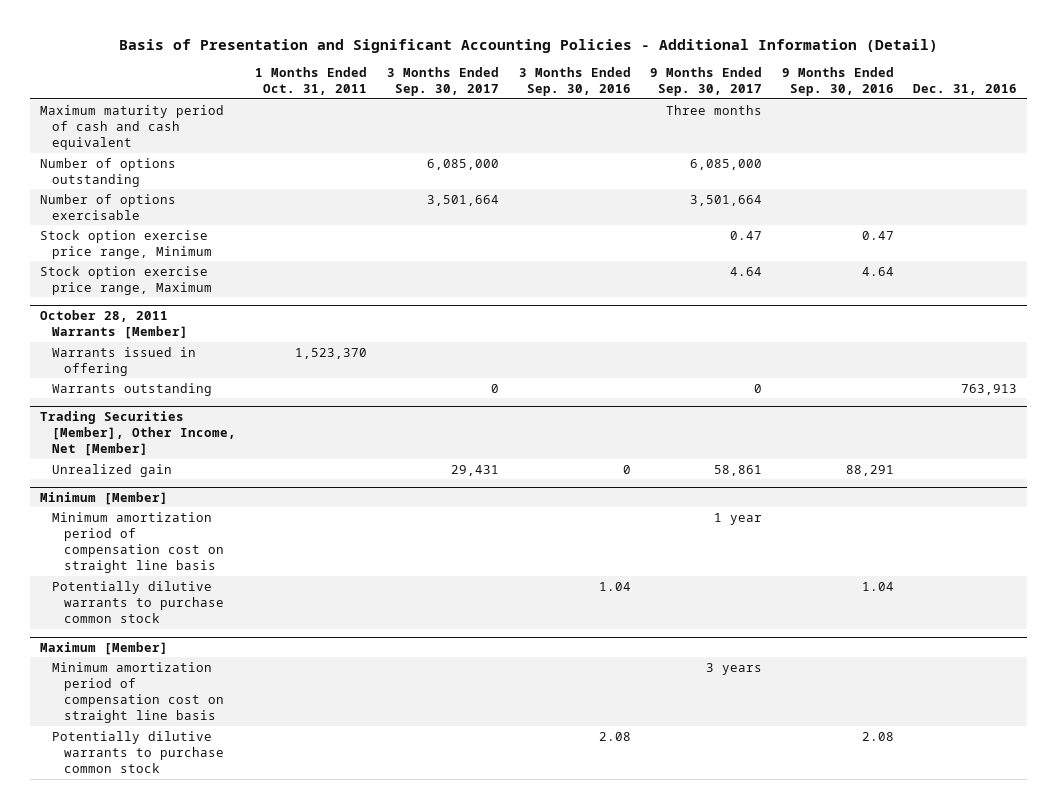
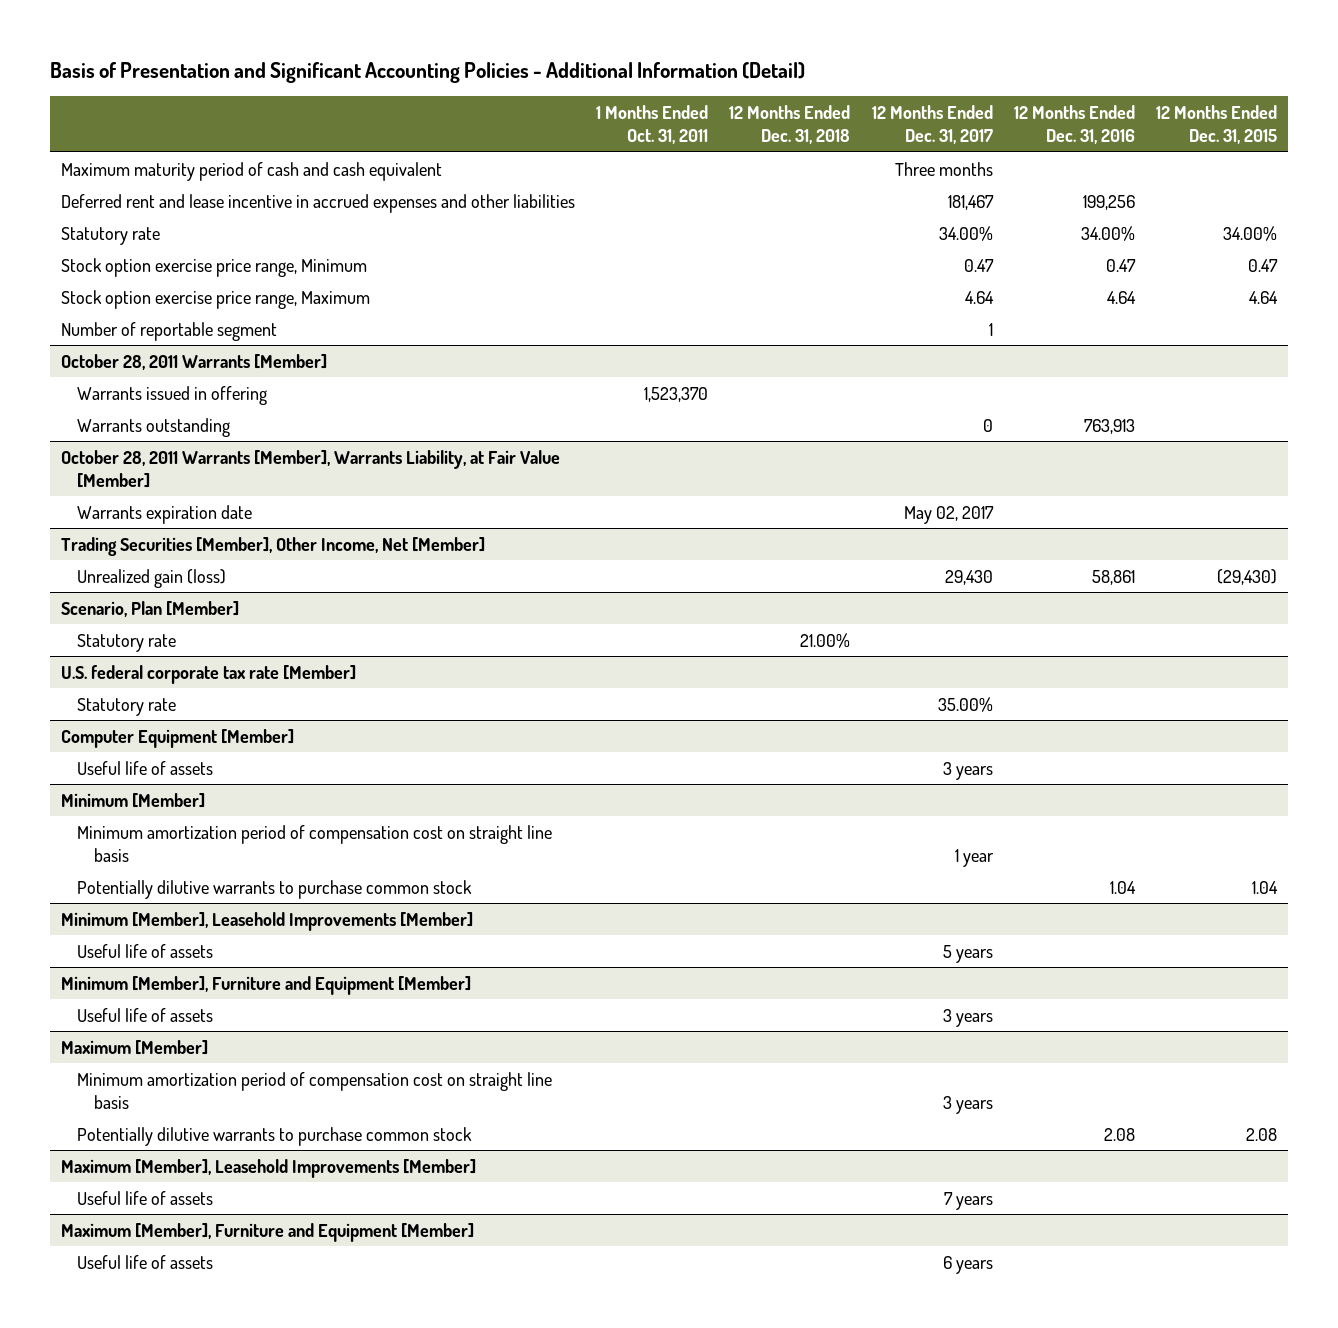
- | 1 Months Ended Oct. 31, 2011 | 3 Months Ended Sep. 30, 2017 | 3 Months Ended Sep. 30, 2016 | 9 Months Ended Sep. 30, 2017 | 9 Months Ended Sep. 30, 2016 | Dec. 31, 2016
+ | 1 Months Ended Oct. 31, 2011 | 12 Months Ended Dec. 31, 2018 | 12 Months Ended Dec. 31, 2017 | 12 Months Ended Dec. 31, 2016 | 12 Months Ended Dec. 31, 2015
- Number of options outstanding | | 6,085,000 | | 6,085,000 | |
- Number of options exercisable | | 3,501,664 | | 3,501,664 | |
+ Deferred rent and lease incentive in accrued expenses and other liabilities | | | 181,467 | 199,256 |
+ Statutory rate | | | 34.00% | 34.00% | 34.00%
+ Number of reportable segment | | | 1 | |
+ October 28, 2011 Warrants [Member], Warrants Liability, at Fair Value [Member]
+ Warrants expiration date | | | May 02, 2017 | |
@ Trading Securities [Member], Other Income, Net [Member]
- Unrealized gain | | 29,431 | 0 | 58,861 | 88,291 |
+ Unrealized gain (loss) | | | 29,430 | 58,861 | (29,430)
+ Scenario, Plan [Member]
+ Statutory rate | | 21.00% | | |
+ U.S. federal corporate tax rate [Member]
+ Statutory rate | | | 35.00% | |
+ Computer Equipment [Member]
+ Useful life of assets | | | 3 years | |
+ Minimum [Member], Leasehold Improvements [Member]
+ Useful life of assets | | | 5 years | |
+ Minimum [Member], Furniture and Equipment [Member]
+ Useful life of assets | | | 3 years | |
+ Maximum [Member], Leasehold Improvements [Member]
+ Useful life of assets | | | 7 years | |
+ Maximum [Member], Furniture and Equipment [Member]
+ Useful life of assets | | | 6 years | |

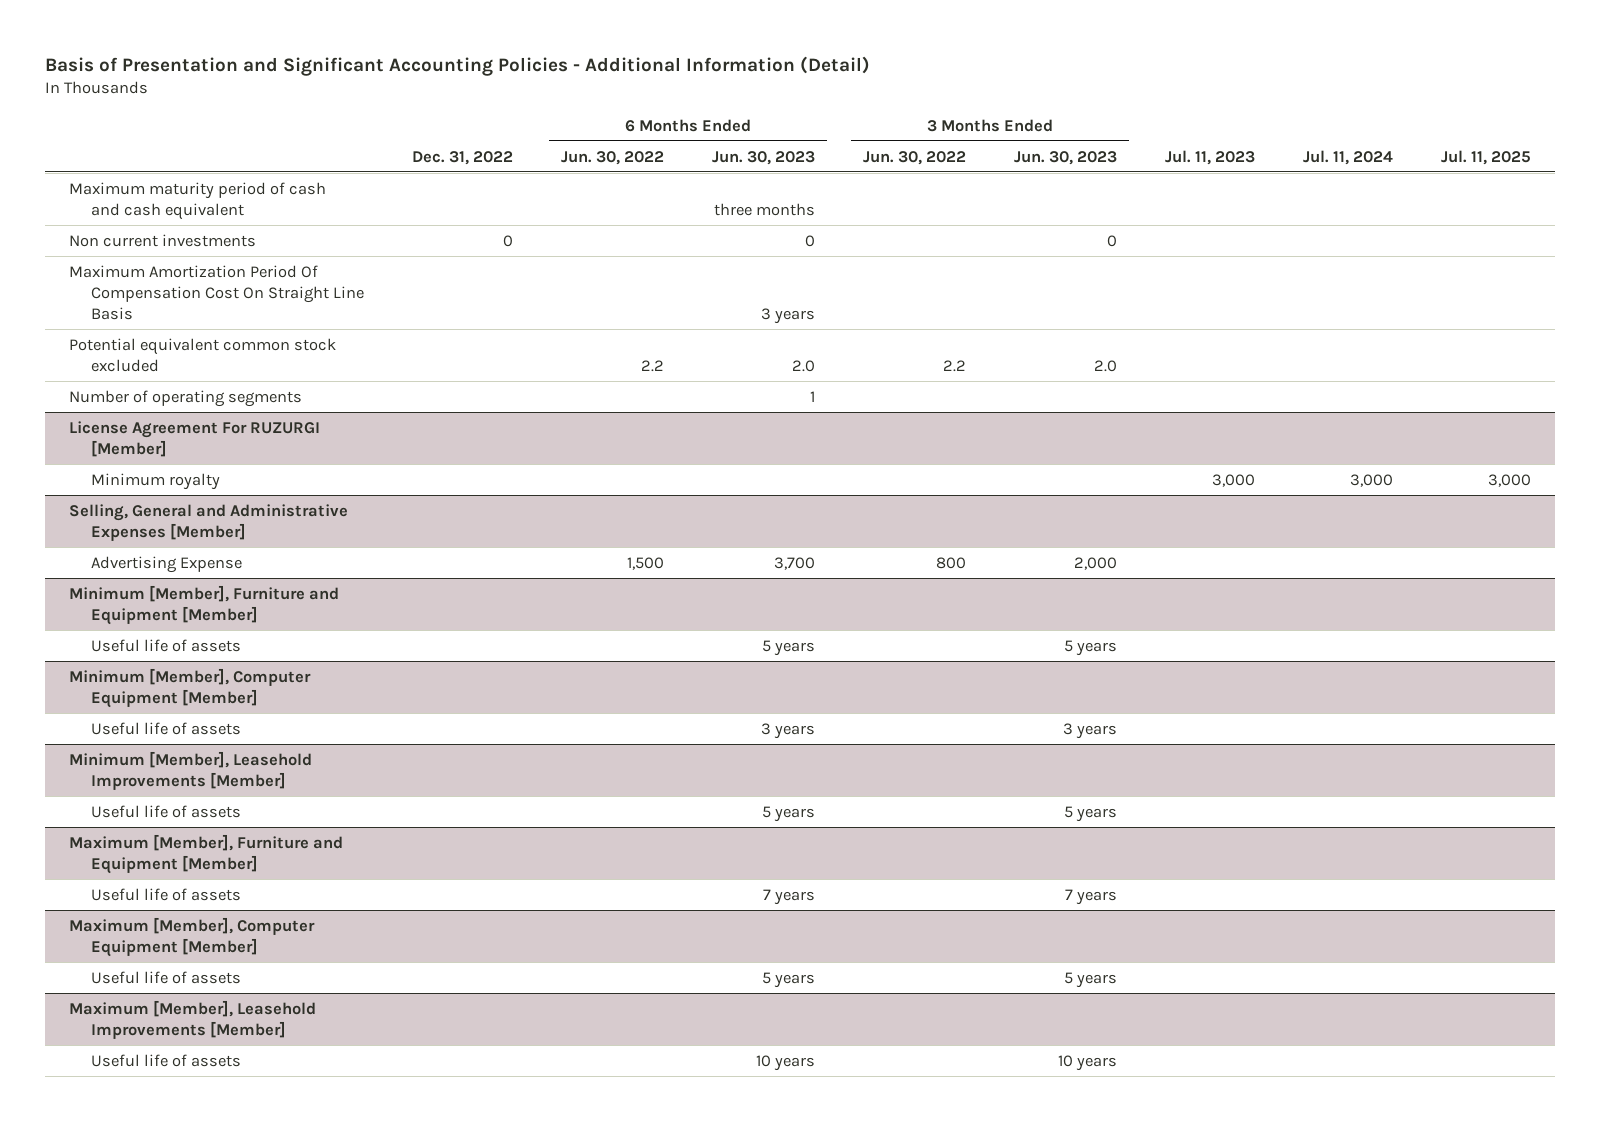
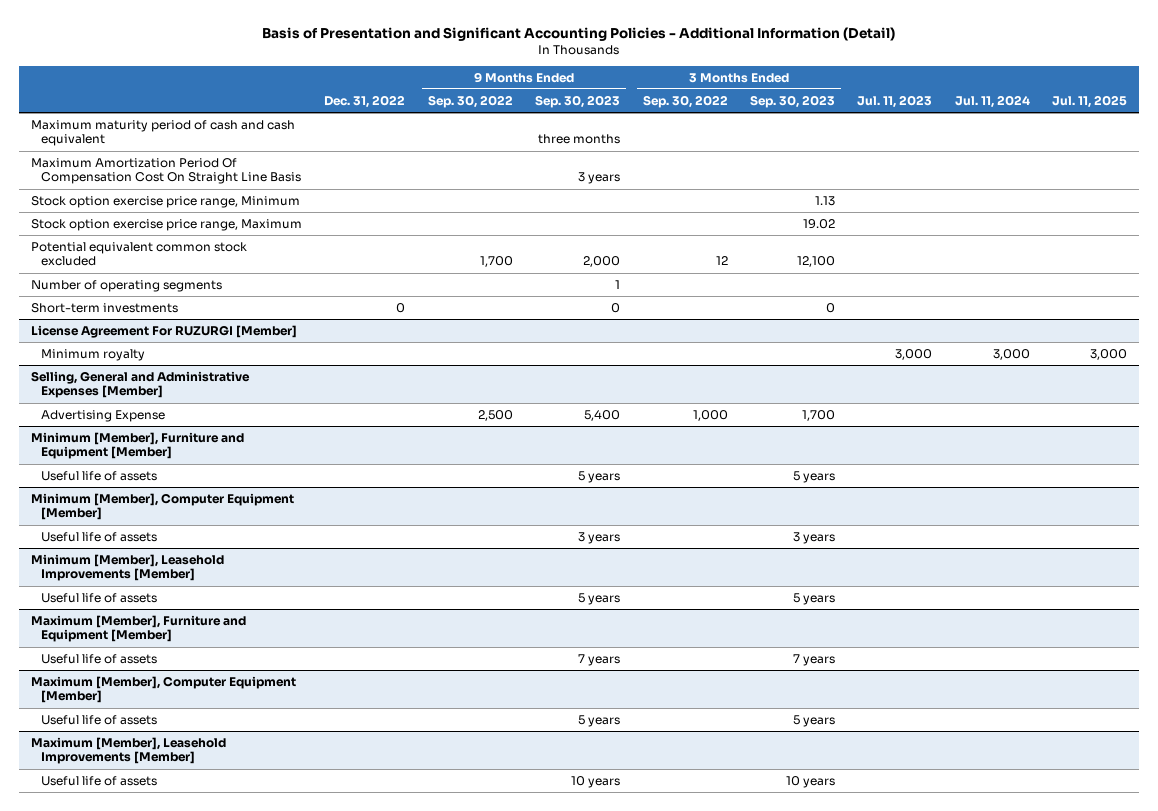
- | Dec. 31, 2022 | 6 Months Ended Jun. 30, 2022 | 6 Months Ended Jun. 30, 2023 | 3 Months Ended Jun. 30, 2022 | 3 Months Ended Jun. 30, 2023 | Jul. 11, 2023 | Jul. 11, 2024 | Jul. 11, 2025
+ | Dec. 31, 2022 | 9 Months Ended Sep. 30, 2022 | 9 Months Ended Sep. 30, 2023 | 3 Months Ended Sep. 30, 2022 | 3 Months Ended Sep. 30, 2023 | Jul. 11, 2023 | Jul. 11, 2024 | Jul. 11, 2025
- Non current investments | 0 | | 0 | | 0 | | |
+ Stock option exercise price range, Minimum | | | | | 1.13 | | |
+ Stock option exercise price range, Maximum | | | | | 19.02 | | |
+ Short-term investments | 0 | | 0 | | 0 | | |

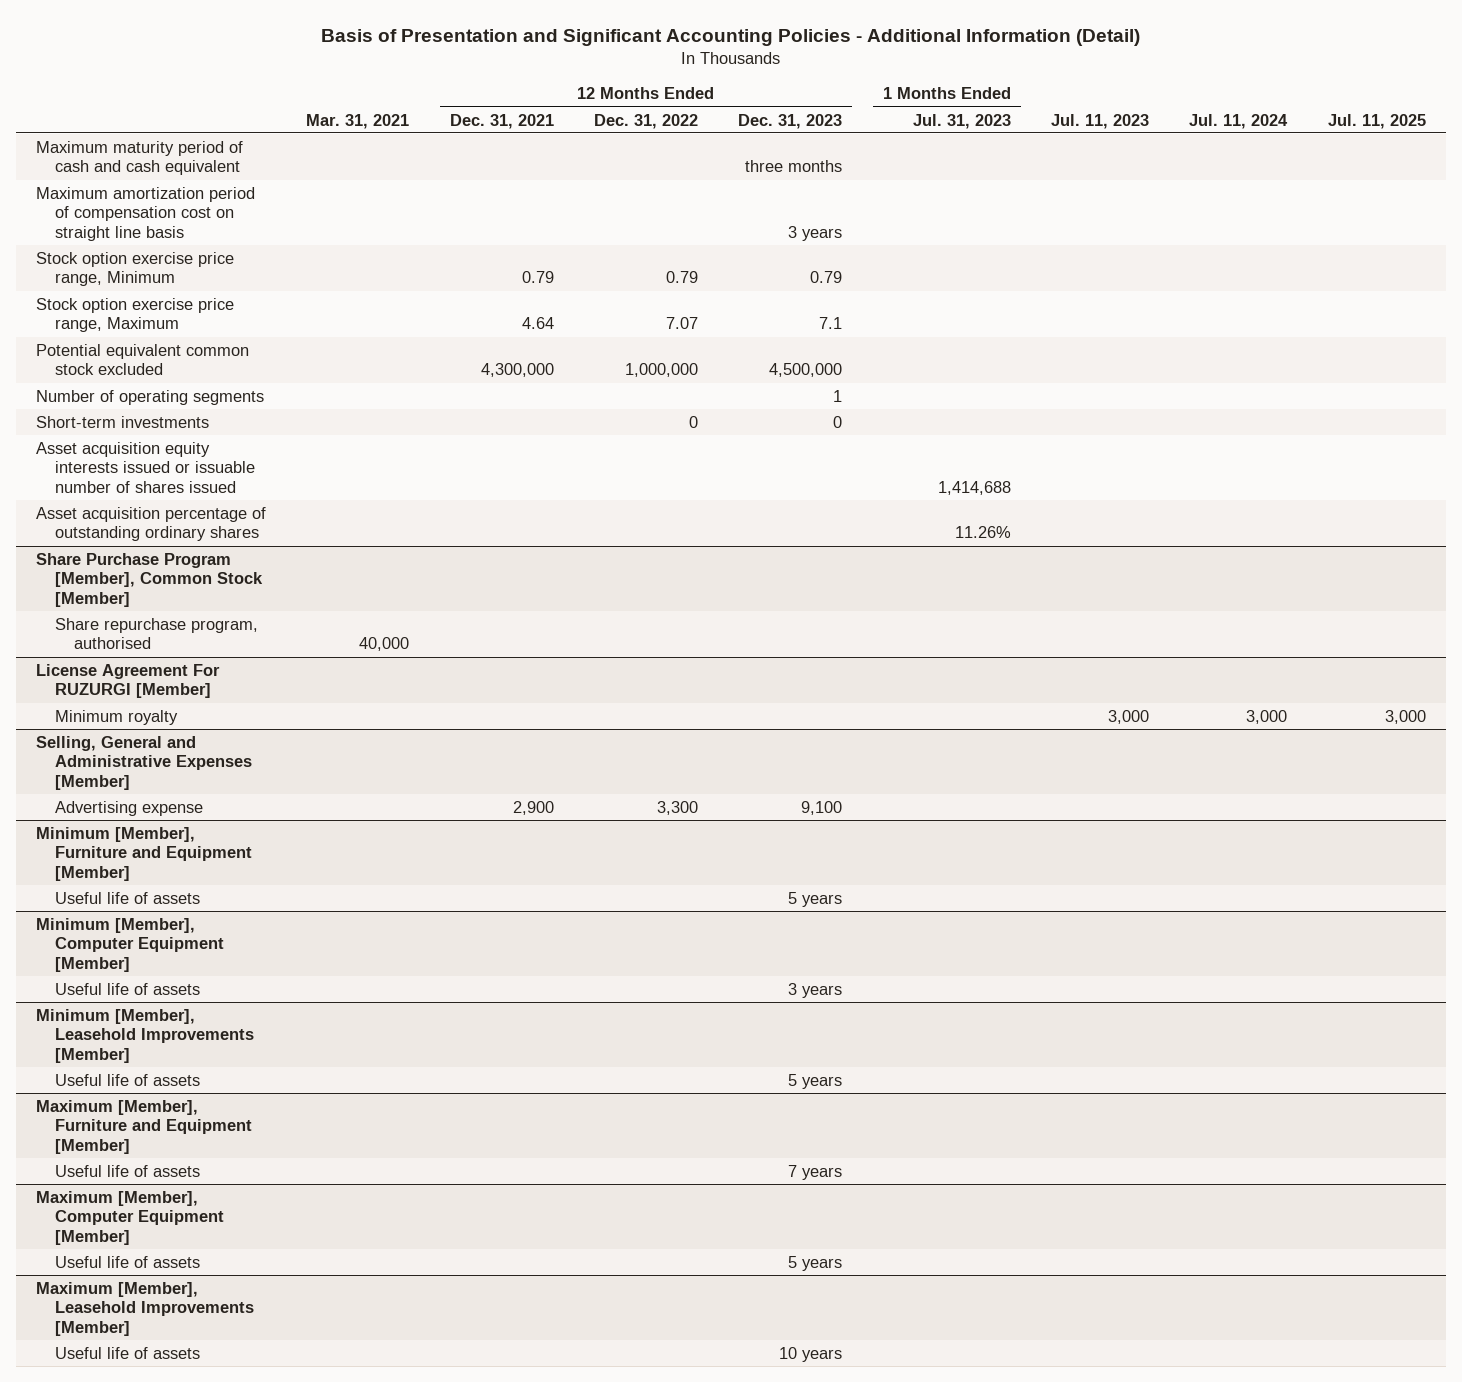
- | Dec. 31, 2022 | 9 Months Ended Sep. 30, 2022 | 9 Months Ended Sep. 30, 2023 | 3 Months Ended Sep. 30, 2022 | 3 Months Ended Sep. 30, 2023 | Jul. 11, 2023 | Jul. 11, 2024 | Jul. 11, 2025
+ | Mar. 31, 2021 | 12 Months Ended Dec. 31, 2021 | 12 Months Ended Dec. 31, 2022 | 12 Months Ended Dec. 31, 2023 | 1 Months Ended Jul. 31, 2023 | Jul. 11, 2023 | Jul. 11, 2024 | Jul. 11, 2025
- Maximum Amortization Period Of Compensation Cost On Straight Line Basis | | | 3 years | | | | |
+ Maximum amortization period of compensation cost on straight line basis | | | | 3 years | | | |
+ Asset acquisition equity interests issued or issuable number of shares issued | | | | | 1,414,688 | | |
+ Asset acquisition percentage of outstanding ordinary shares | | | | | 11.26% | | |
+ Share Purchase Program [Member], Common Stock [Member]
+ Share repurchase program, authorised | 40,000 | | | | | | |
@ Selling, General and Administrative Expenses [Member]
- Advertising Expense | | 2,500 | 5,400 | 1,000 | 1,700 | | |
+ Advertising expense | | 2,900 | 3,300 | 9,100 | | | |

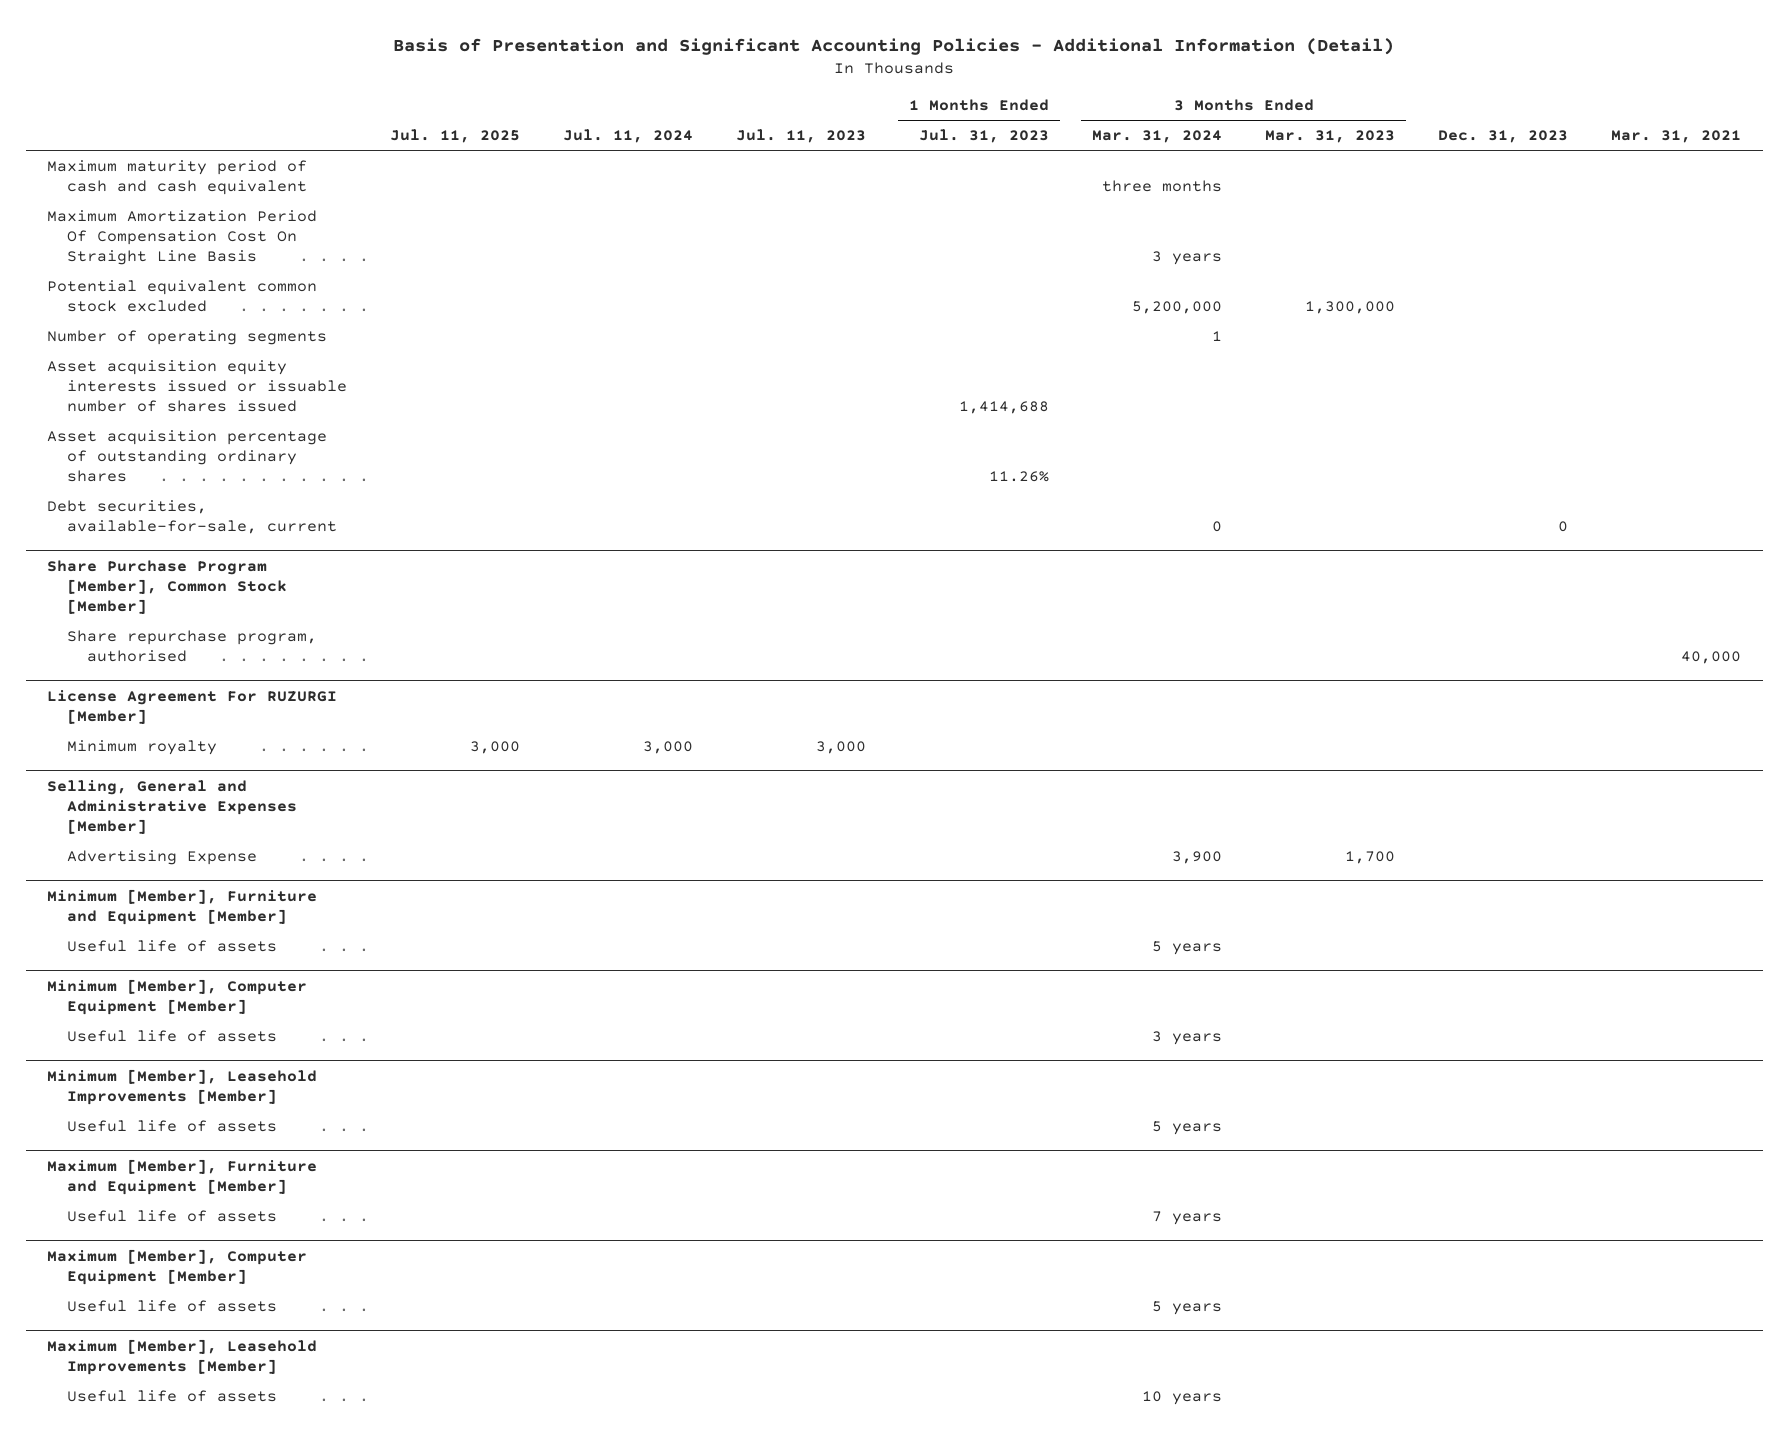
- | Mar. 31, 2021 | 12 Months Ended Dec. 31, 2021 | 12 Months Ended Dec. 31, 2022 | 12 Months Ended Dec. 31, 2023 | 1 Months Ended Jul. 31, 2023 | Jul. 11, 2023 | Jul. 11, 2024 | Jul. 11, 2025
+ | Jul. 11, 2025 | Jul. 11, 2024 | Jul. 11, 2023 | 1 Months Ended Jul. 31, 2023 | 3 Months Ended Mar. 31, 2024 | 3 Months Ended Mar. 31, 2023 | Dec. 31, 2023 | Mar. 31, 2021
- Maximum amortization period of compensation cost on straight line basis | | | | 3 years | | | |
- Stock option exercise price range, Minimum | | 0.79 | 0.79 | 0.79 | | | |
- Stock option exercise price range, Maximum | | 4.64 | 7.07 | 7.1 | | | |
+ Maximum Amortization Period Of Compensation Cost On Straight Line Basis | | | | | 3 years | | |
- Short-term investments | | | 0 | 0 | | | |
+ Debt securities, available-for-sale, current | | | | | 0 | | 0 |
@ Selling, General and Administrative Expenses [Member]
- Advertising expense | | 2,900 | 3,300 | 9,100 | | | |
+ Advertising Expense | | | | | 3,900 | 1,700 | |

